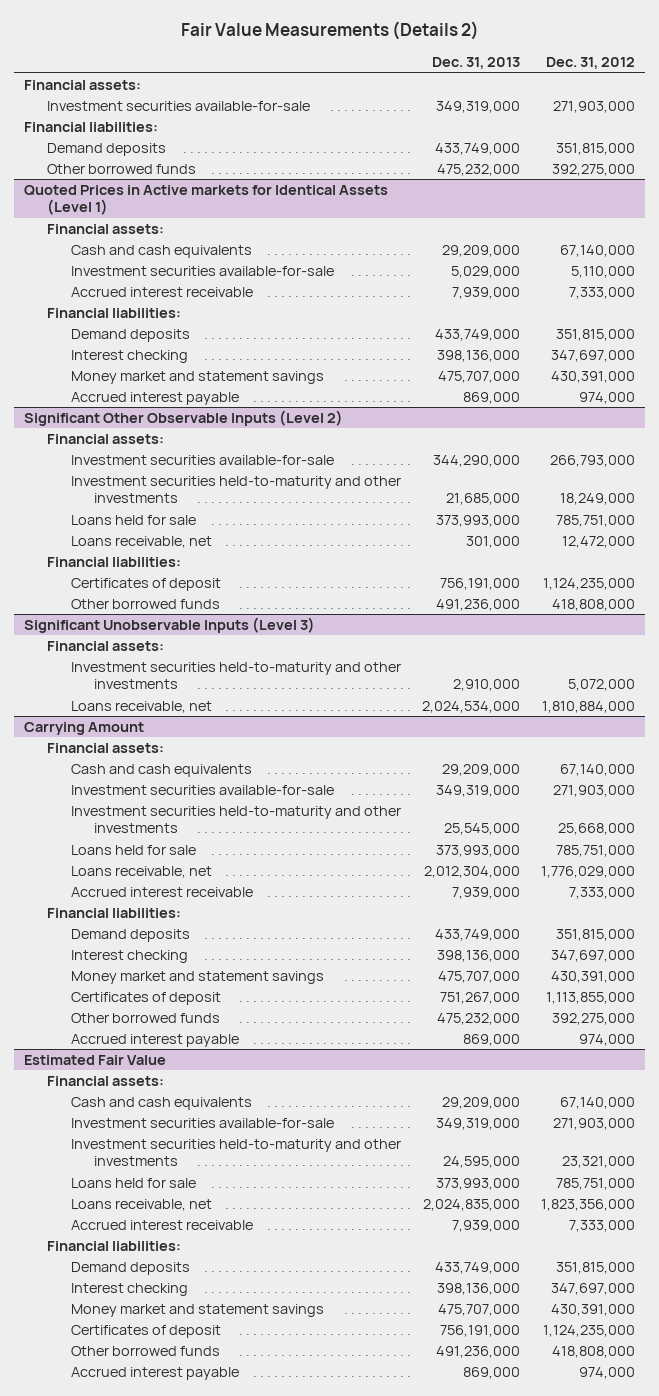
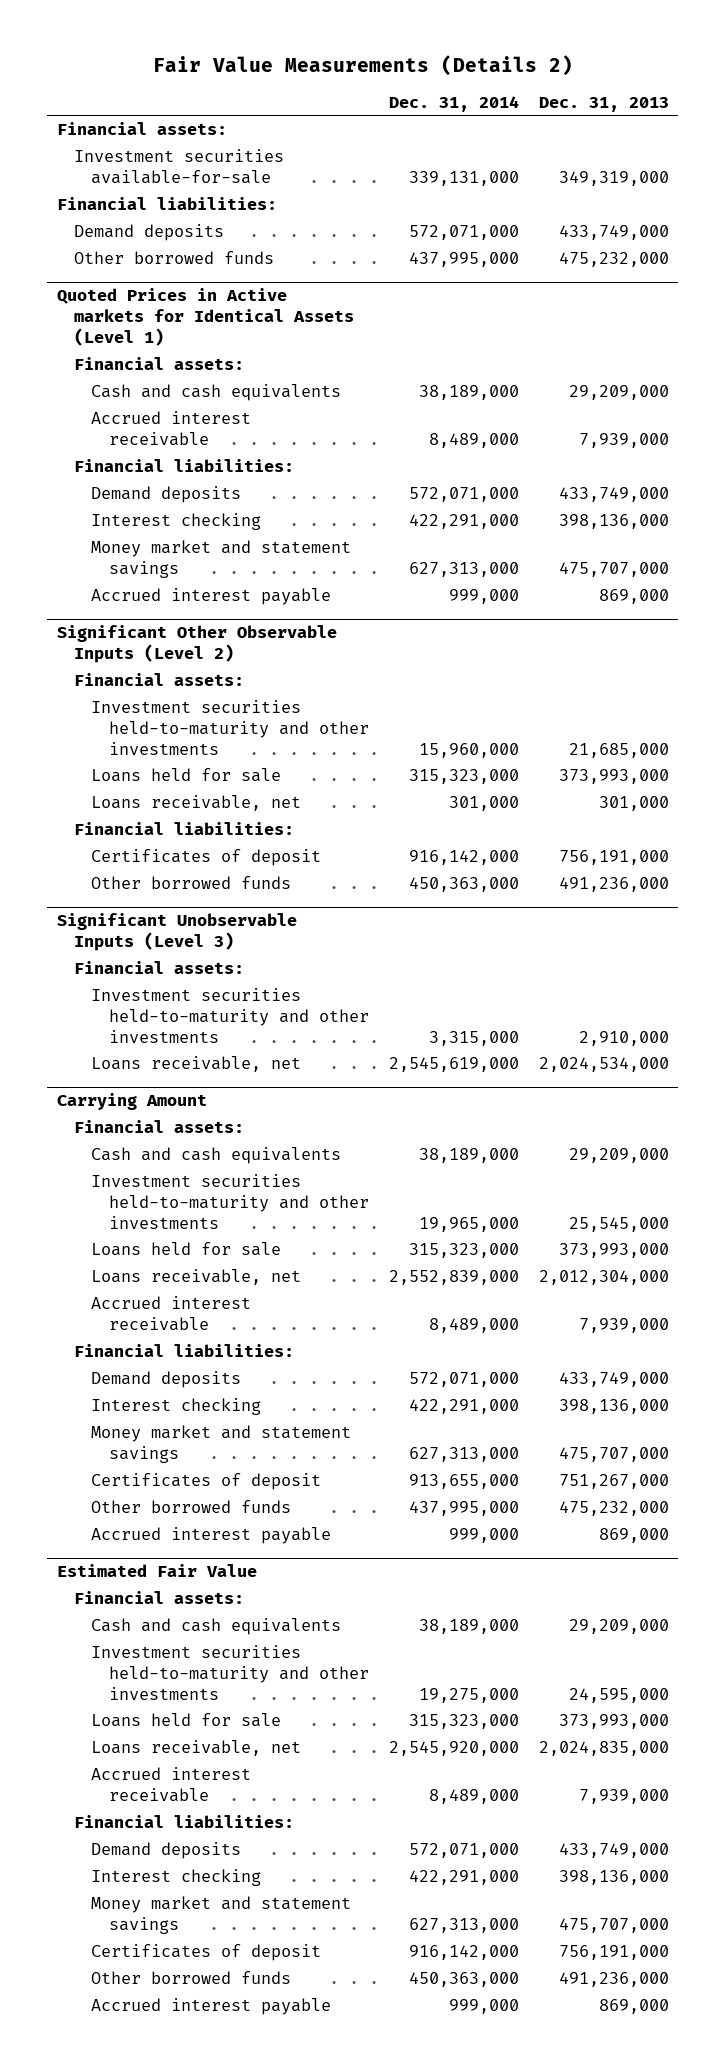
- | Dec. 31, 2013 | Dec. 31, 2012
+ | Dec. 31, 2014 | Dec. 31, 2013
@ Quoted Prices in Active markets for Identical Assets (Level 1)
- Investment securities available-for-sale | 5,029,000 | 5,110,000
@ Significant Other Observable Inputs (Level 2)
- Investment securities available-for-sale | 344,290,000 | 266,793,000
@ Carrying Amount
- Investment securities available-for-sale | 349,319,000 | 271,903,000
@ Estimated Fair Value
- Investment securities available-for-sale | 349,319,000 | 271,903,000

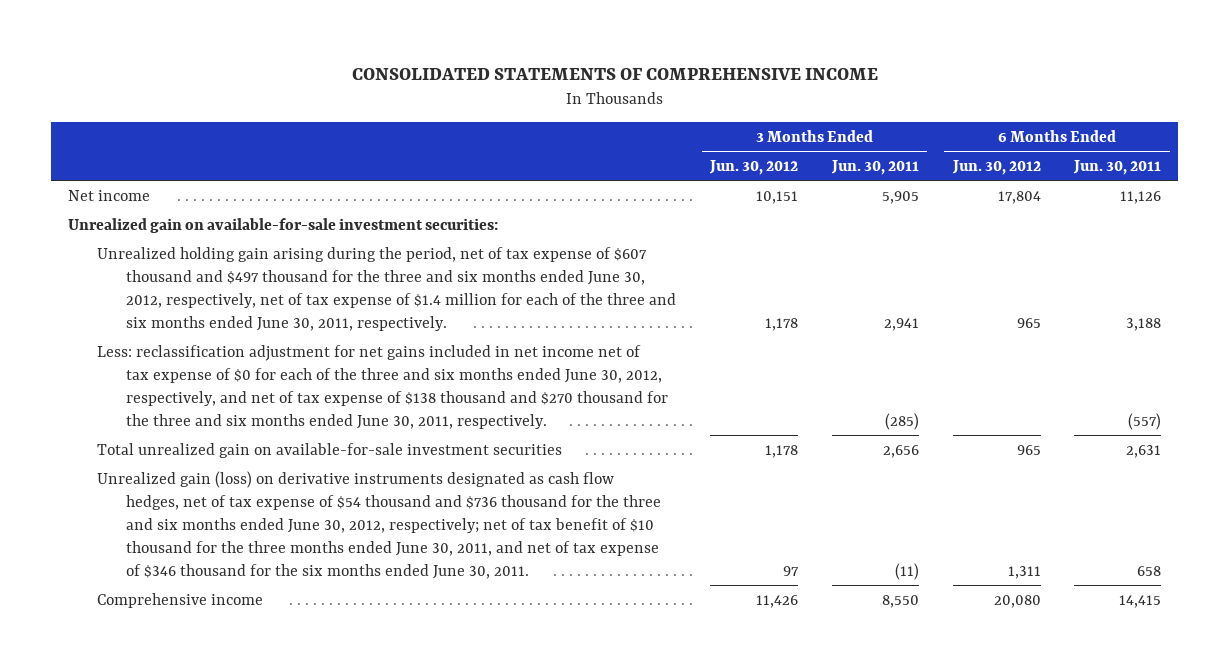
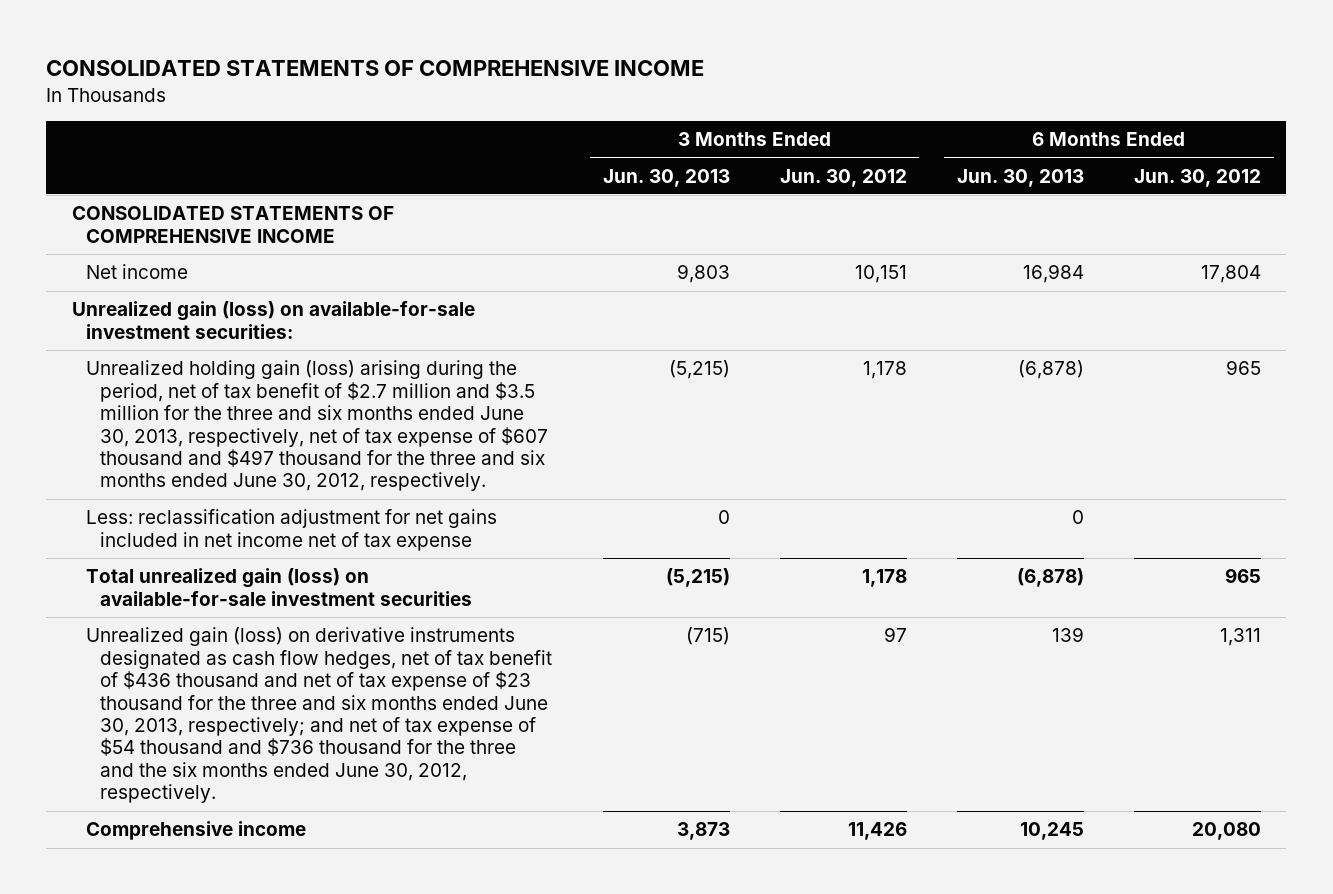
- | 3 Months Ended Jun. 30, 2012 | 3 Months Ended Jun. 30, 2011 | 6 Months Ended Jun. 30, 2012 | 6 Months Ended Jun. 30, 2011
+ | 3 Months Ended Jun. 30, 2013 | 3 Months Ended Jun. 30, 2012 | 6 Months Ended Jun. 30, 2013 | 6 Months Ended Jun. 30, 2012
+ CONSOLIDATED STATEMENTS OF COMPREHENSIVE INCOME
- Unrealized gain on available-for-sale investment securities:
- Unrealized holding gain arising during the period, net of tax expense of $607 thousand and $497 thousand for the three and six months ended June 30, 2012, respectively, net of tax expense of $1.4 million for each of the three and six months ended June 30, 2011, respectively. | 1,178 | 2,941 | 965 | 3,188
- Less: reclassification adjustment for net gains included in net income net of tax expense of $0 for each of the three and six months ended June 30, 2012, respectively, and net of tax expense of $138 thousand and $270 thousand for the three and six months ended June 30, 2011, respectively. | | (285) | | (557)
- Total unrealized gain on available-for-sale investment securities | 1,178 | 2,656 | 965 | 2,631
- Unrealized gain (loss) on derivative instruments designated as cash flow hedges, net of tax expense of $54 thousand and $736 thousand for the three and six months ended June 30, 2012, respectively; net of tax benefit of $10 thousand for the three months ended June 30, 2011, and net of tax expense of $346 thousand for the six months ended June 30, 2011. | 97 | (11) | 1,311 | 658
+ Unrealized gain (loss) on available-for-sale investment securities:
+ Unrealized holding gain (loss) arising during the period, net of tax benefit of $2.7 million and $3.5 million for the three and six months ended June 30, 2013, respectively, net of tax expense of $607 thousand and $497 thousand for the three and six months ended June 30, 2012, respectively. | (5,215) | 1,178 | (6,878) | 965
+ Less: reclassification adjustment for net gains included in net income net of tax expense | 0 | | 0 |
+ Total unrealized gain (loss) on available-for-sale investment securities | (5,215) | 1,178 | (6,878) | 965
+ Unrealized gain (loss) on derivative instruments designated as cash flow hedges, net of tax benefit of $436 thousand and net of tax expense of $23 thousand for the three and six months ended June 30, 2013, respectively; and net of tax expense of $54 thousand and $736 thousand for the three and the six months ended June 30, 2012, respectively. | (715) | 97 | 139 | 1,311

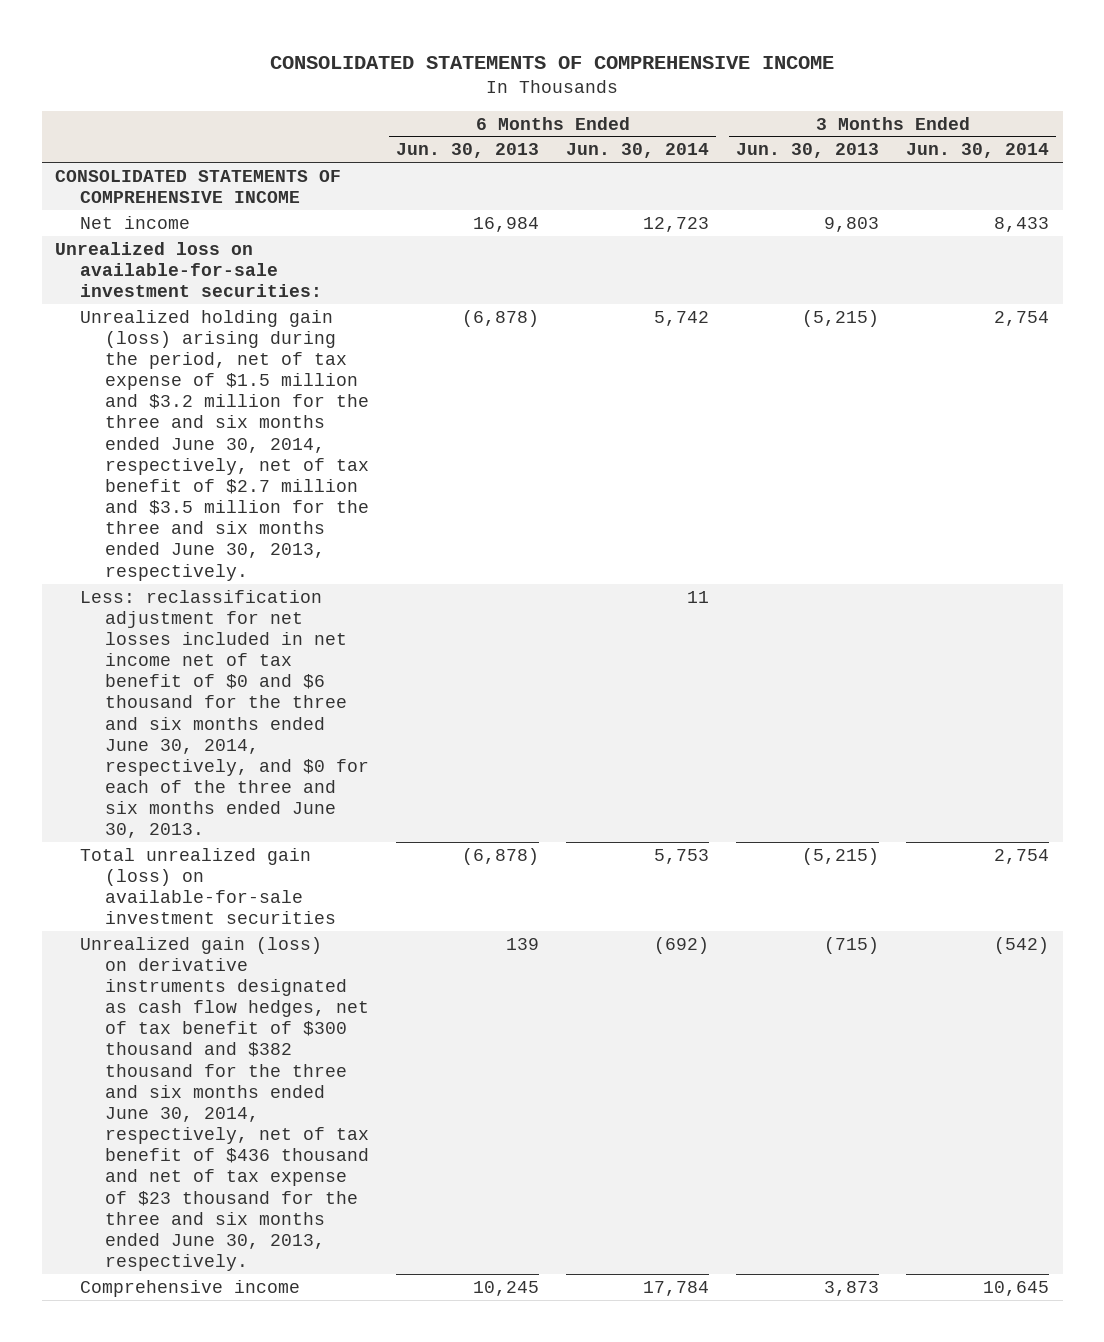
- | 3 Months Ended Jun. 30, 2013 | 3 Months Ended Jun. 30, 2012 | 6 Months Ended Jun. 30, 2013 | 6 Months Ended Jun. 30, 2012
+ | 6 Months Ended Jun. 30, 2013 | 6 Months Ended Jun. 30, 2014 | 3 Months Ended Jun. 30, 2013 | 3 Months Ended Jun. 30, 2014
- Unrealized gain (loss) on available-for-sale investment securities:
- Unrealized holding gain (loss) arising during the period, net of tax benefit of $2.7 million and $3.5 million for the three and six months ended June 30, 2013, respectively, net of tax expense of $607 thousand and $497 thousand for the three and six months ended June 30, 2012, respectively. | (5,215) | 1,178 | (6,878) | 965
- Less: reclassification adjustment for net gains included in net income net of tax expense | 0 | | 0 |
+ Unrealized loss on available-for-sale investment securities:
+ Unrealized holding gain (loss) arising during the period, net of tax expense of $1.5 million and $3.2 million for the three and six months ended June 30, 2014, respectively, net of tax benefit of $2.7 million and $3.5 million for the three and six months ended June 30, 2013, respectively. | (6,878) | 5,742 | (5,215) | 2,754
+ Less: reclassification adjustment for net losses included in net income net of tax benefit of $0 and $6 thousand for the three and six months ended June 30, 2014, respectively, and $0 for each of the three and six months ended June 30, 2013. | | 11 | |
- Unrealized gain (loss) on derivative instruments designated as cash flow hedges, net of tax benefit of $436 thousand and net of tax expense of $23 thousand for the three and six months ended June 30, 2013, respectively; and net of tax expense of $54 thousand and $736 thousand for the three and the six months ended June 30, 2012, respectively. | (715) | 97 | 139 | 1,311
+ Unrealized gain (loss) on derivative instruments designated as cash flow hedges, net of tax benefit of $300 thousand and $382 thousand for the three and six months ended June 30, 2014, respectively, net of tax benefit of $436 thousand and net of tax expense of $23 thousand for the three and six months ended June 30, 2013, respectively. | 139 | (692) | (715) | (542)

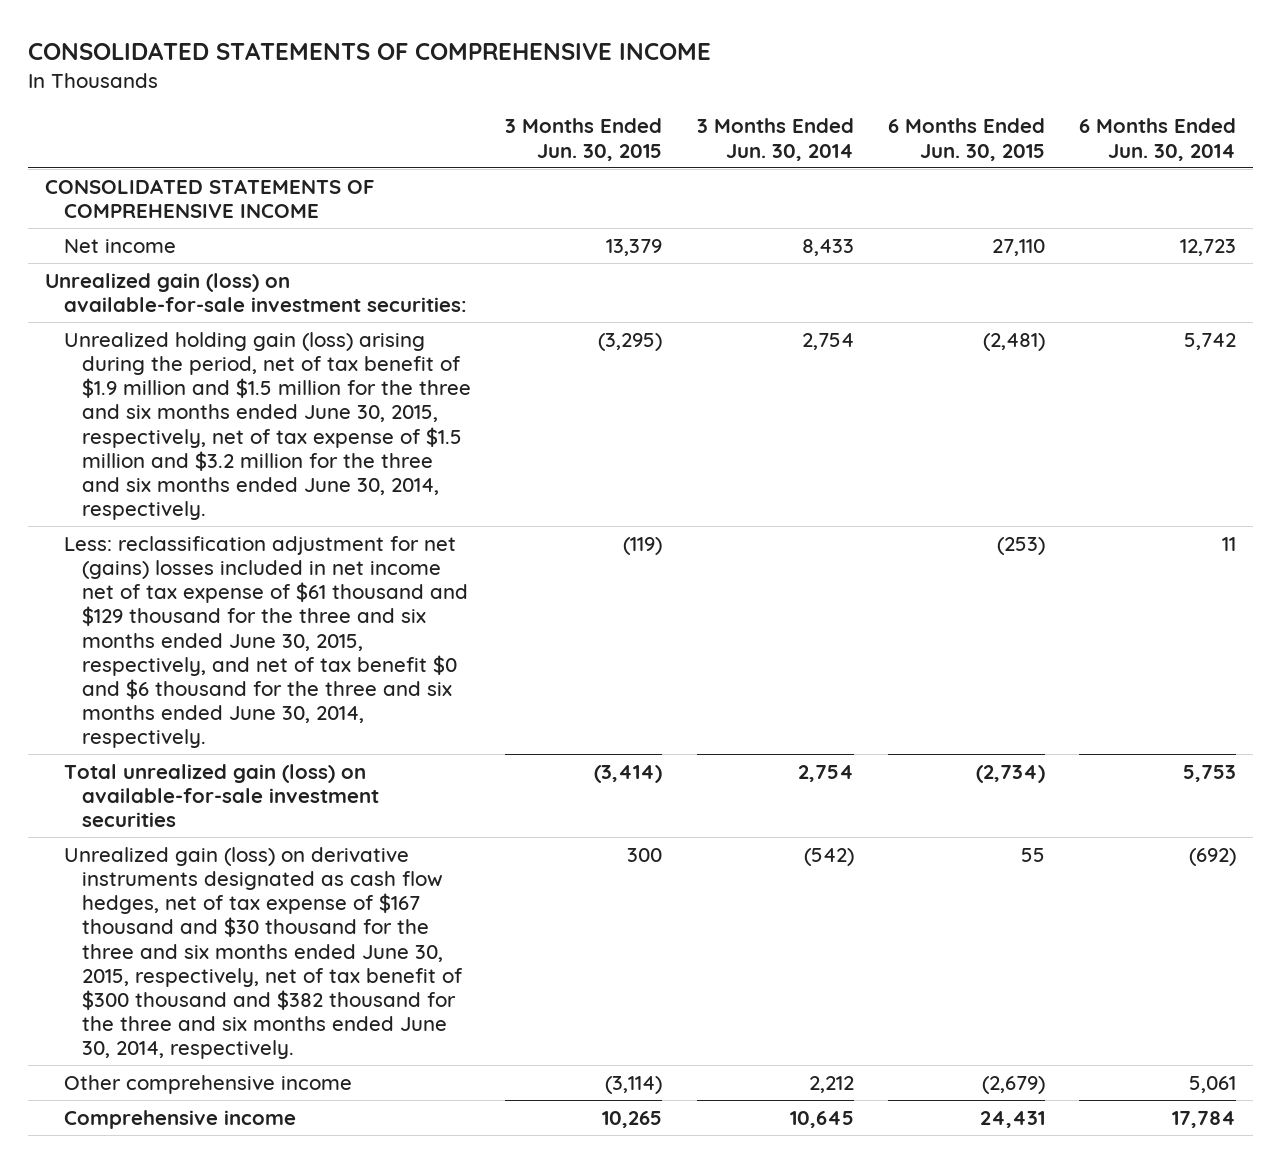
- | 6 Months Ended Jun. 30, 2013 | 6 Months Ended Jun. 30, 2014 | 3 Months Ended Jun. 30, 2013 | 3 Months Ended Jun. 30, 2014
+ | 3 Months Ended Jun. 30, 2015 | 3 Months Ended Jun. 30, 2014 | 6 Months Ended Jun. 30, 2015 | 6 Months Ended Jun. 30, 2014
- Unrealized loss on available-for-sale investment securities:
- Unrealized holding gain (loss) arising during the period, net of tax expense of $1.5 million and $3.2 million for the three and six months ended June 30, 2014, respectively, net of tax benefit of $2.7 million and $3.5 million for the three and six months ended June 30, 2013, respectively. | (6,878) | 5,742 | (5,215) | 2,754
- Less: reclassification adjustment for net losses included in net income net of tax benefit of $0 and $6 thousand for the three and six months ended June 30, 2014, respectively, and $0 for each of the three and six months ended June 30, 2013. | | 11 | |
+ Unrealized gain (loss) on available-for-sale investment securities:
+ Unrealized holding gain (loss) arising during the period, net of tax benefit of $1.9 million and $1.5 million for the three and six months ended June 30, 2015, respectively, net of tax expense of $1.5 million and $3.2 million for the three and six months ended June 30, 2014, respectively. | (3,295) | 2,754 | (2,481) | 5,742
+ Less: reclassification adjustment for net (gains) losses included in net income net of tax expense of $61 thousand and $129 thousand for the three and six months ended June 30, 2015, respectively, and net of tax benefit $0 and $6 thousand for the three and six months ended June 30, 2014, respectively. | (119) | | (253) | 11
- Unrealized gain (loss) on derivative instruments designated as cash flow hedges, net of tax benefit of $300 thousand and $382 thousand for the three and six months ended June 30, 2014, respectively, net of tax benefit of $436 thousand and net of tax expense of $23 thousand for the three and six months ended June 30, 2013, respectively. | 139 | (692) | (715) | (542)
+ Unrealized gain (loss) on derivative instruments designated as cash flow hedges, net of tax expense of $167 thousand and $30 thousand for the three and six months ended June 30, 2015, respectively, net of tax benefit of $300 thousand and $382 thousand for the three and six months ended June 30, 2014, respectively. | 300 | (542) | 55 | (692)
+ Other comprehensive income | (3,114) | 2,212 | (2,679) | 5,061

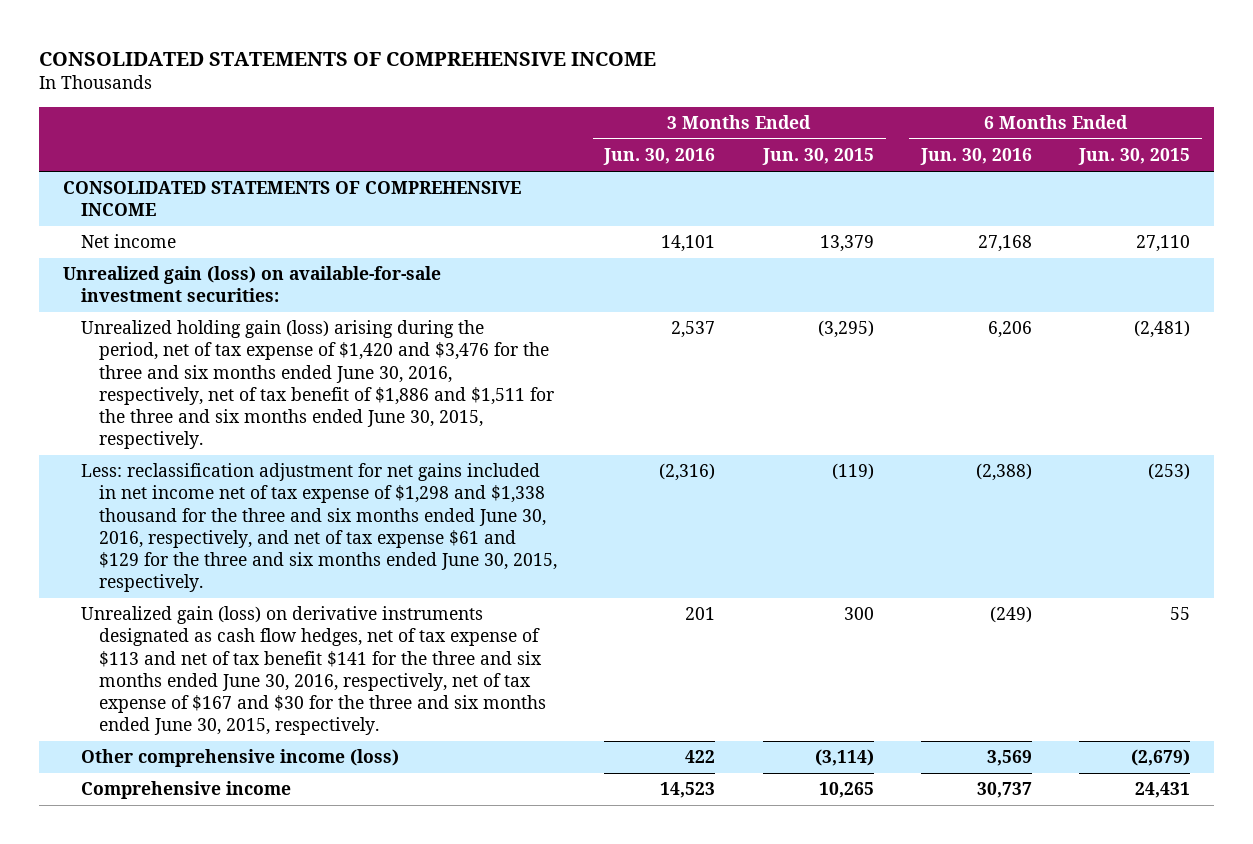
- | 3 Months Ended Jun. 30, 2015 | 3 Months Ended Jun. 30, 2014 | 6 Months Ended Jun. 30, 2015 | 6 Months Ended Jun. 30, 2014
+ | 3 Months Ended Jun. 30, 2016 | 3 Months Ended Jun. 30, 2015 | 6 Months Ended Jun. 30, 2016 | 6 Months Ended Jun. 30, 2015
- Unrealized holding gain (loss) arising during the period, net of tax benefit of $1.9 million and $1.5 million for the three and six months ended June 30, 2015, respectively, net of tax expense of $1.5 million and $3.2 million for the three and six months ended June 30, 2014, respectively. | (3,295) | 2,754 | (2,481) | 5,742
- Less: reclassification adjustment for net (gains) losses included in net income net of tax expense of $61 thousand and $129 thousand for the three and six months ended June 30, 2015, respectively, and net of tax benefit $0 and $6 thousand for the three and six months ended June 30, 2014, respectively. | (119) | | (253) | 11
- Total unrealized gain (loss) on available-for-sale investment securities | (3,414) | 2,754 | (2,734) | 5,753
- Unrealized gain (loss) on derivative instruments designated as cash flow hedges, net of tax expense of $167 thousand and $30 thousand for the three and six months ended June 30, 2015, respectively, net of tax benefit of $300 thousand and $382 thousand for the three and six months ended June 30, 2014, respectively. | 300 | (542) | 55 | (692)
- Other comprehensive income | (3,114) | 2,212 | (2,679) | 5,061
+ Unrealized holding gain (loss) arising during the period, net of tax expense of $1,420 and $3,476 for the three and six months ended June 30, 2016, respectively, net of tax benefit of $1,886 and $1,511 for the three and six months ended June 30, 2015, respectively. | 2,537 | (3,295) | 6,206 | (2,481)
+ Less: reclassification adjustment for net gains included in net income net of tax expense of $1,298 and $1,338 thousand for the three and six months ended June 30, 2016, respectively, and net of tax expense $61 and $129 for the three and six months ended June 30, 2015, respectively. | (2,316) | (119) | (2,388) | (253)
+ Unrealized gain (loss) on derivative instruments designated as cash flow hedges, net of tax expense of $113 and net of tax benefit $141 for the three and six months ended June 30, 2016, respectively, net of tax expense of $167 and $30 for the three and six months ended June 30, 2015, respectively. | 201 | 300 | (249) | 55
+ Other comprehensive income (loss) | 422 | (3,114) | 3,569 | (2,679)

